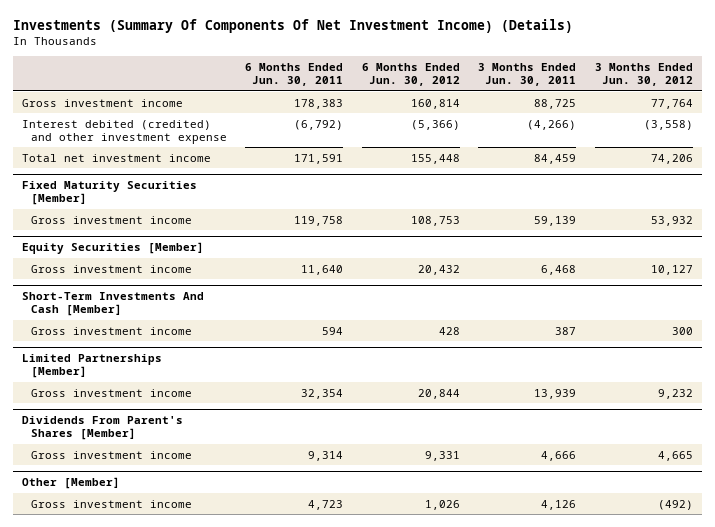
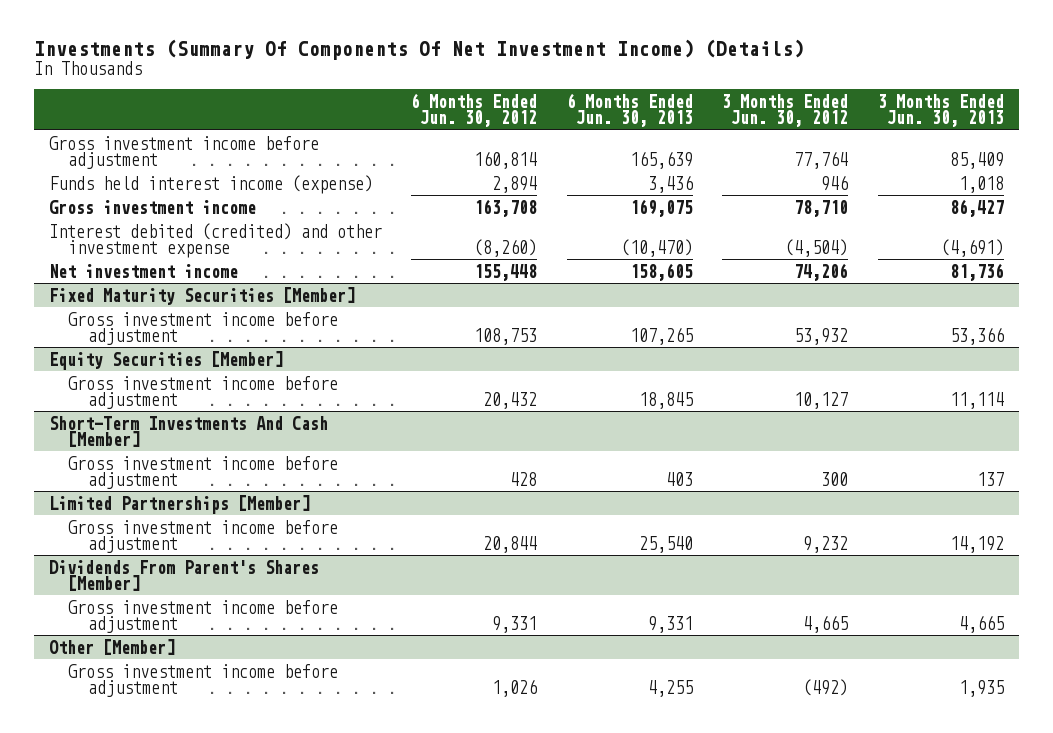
- | 6 Months Ended Jun. 30, 2011 | 6 Months Ended Jun. 30, 2012 | 3 Months Ended Jun. 30, 2011 | 3 Months Ended Jun. 30, 2012
+ | 6 Months Ended Jun. 30, 2012 | 6 Months Ended Jun. 30, 2013 | 3 Months Ended Jun. 30, 2012 | 3 Months Ended Jun. 30, 2013
- Gross investment income | 178,383 | 160,814 | 88,725 | 77,764
- Interest debited (credited) and other investment expense | (6,792) | (5,366) | (4,266) | (3,558)
- Total net investment income | 171,591 | 155,448 | 84,459 | 74,206
+ Gross investment income before adjustment | 160,814 | 165,639 | 77,764 | 85,409
+ Funds held interest income (expense) | 2,894 | 3,436 | 946 | 1,018
+ Gross investment income | 163,708 | 169,075 | 78,710 | 86,427
+ Interest debited (credited) and other investment expense | (8,260) | (10,470) | (4,504) | (4,691)
+ Net investment income | 155,448 | 158,605 | 74,206 | 81,736
@ Fixed Maturity Securities [Member]
- Gross investment income | 119,758 | 108,753 | 59,139 | 53,932
+ Gross investment income before adjustment | 108,753 | 107,265 | 53,932 | 53,366
@ Equity Securities [Member]
- Gross investment income | 11,640 | 20,432 | 6,468 | 10,127
+ Gross investment income before adjustment | 20,432 | 18,845 | 10,127 | 11,114
@ Short-Term Investments And Cash [Member]
- Gross investment income | 594 | 428 | 387 | 300
+ Gross investment income before adjustment | 428 | 403 | 300 | 137
@ Limited Partnerships [Member]
- Gross investment income | 32,354 | 20,844 | 13,939 | 9,232
+ Gross investment income before adjustment | 20,844 | 25,540 | 9,232 | 14,192
@ Dividends From Parent's Shares [Member]
- Gross investment income | 9,314 | 9,331 | 4,666 | 4,665
+ Gross investment income before adjustment | 9,331 | 9,331 | 4,665 | 4,665
@ Other [Member]
- Gross investment income | 4,723 | 1,026 | 4,126 | (492)
+ Gross investment income before adjustment | 1,026 | 4,255 | (492) | 1,935

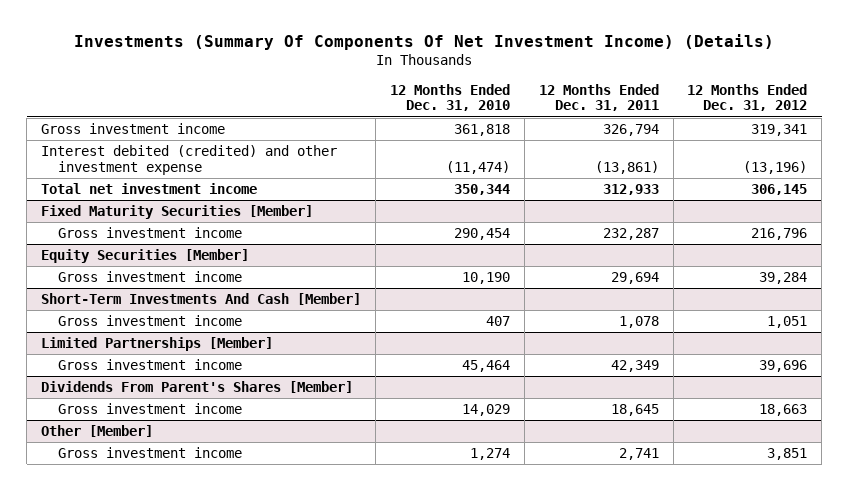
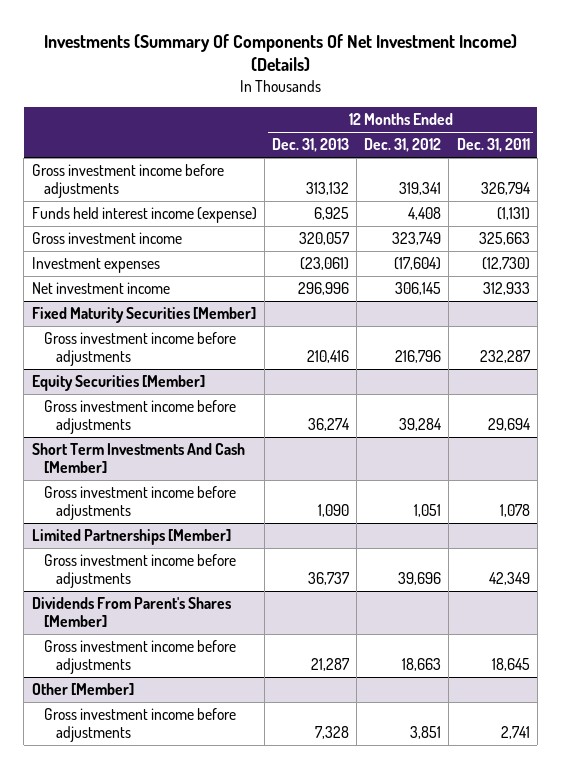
- | 12 Months Ended Dec. 31, 2010 | 12 Months Ended Dec. 31, 2011 | 12 Months Ended Dec. 31, 2012
+ | 12 Months Ended Dec. 31, 2013 | 12 Months Ended Dec. 31, 2012 | 12 Months Ended Dec. 31, 2011
- Gross investment income | 361,818 | 326,794 | 319,341
- Interest debited (credited) and other investment expense | (11,474) | (13,861) | (13,196)
- Total net investment income | 350,344 | 312,933 | 306,145
+ Gross investment income before adjustments | 313,132 | 319,341 | 326,794
+ Funds held interest income (expense) | 6,925 | 4,408 | (1,131)
+ Gross investment income | 320,057 | 323,749 | 325,663
+ Investment expenses | (23,061) | (17,604) | (12,730)
+ Net investment income | 296,996 | 306,145 | 312,933
@ Fixed Maturity Securities [Member]
- Gross investment income | 290,454 | 232,287 | 216,796
+ Gross investment income before adjustments | 210,416 | 216,796 | 232,287
@ Equity Securities [Member]
- Gross investment income | 10,190 | 29,694 | 39,284
- Short-Term Investments And Cash [Member]
- Gross investment income | 407 | 1,078 | 1,051
@ Equity Securities [Member]
+ Gross investment income before adjustments | 36,274 | 39,284 | 29,694
+ Short Term Investments And Cash [Member]
+ Gross investment income before adjustments | 1,090 | 1,051 | 1,078
@ Limited Partnerships [Member]
- Gross investment income | 45,464 | 42,349 | 39,696
+ Gross investment income before adjustments | 36,737 | 39,696 | 42,349
@ Dividends From Parent's Shares [Member]
- Gross investment income | 14,029 | 18,645 | 18,663
+ Gross investment income before adjustments | 21,287 | 18,663 | 18,645
@ Other [Member]
- Gross investment income | 1,274 | 2,741 | 3,851
+ Gross investment income before adjustments | 7,328 | 3,851 | 2,741

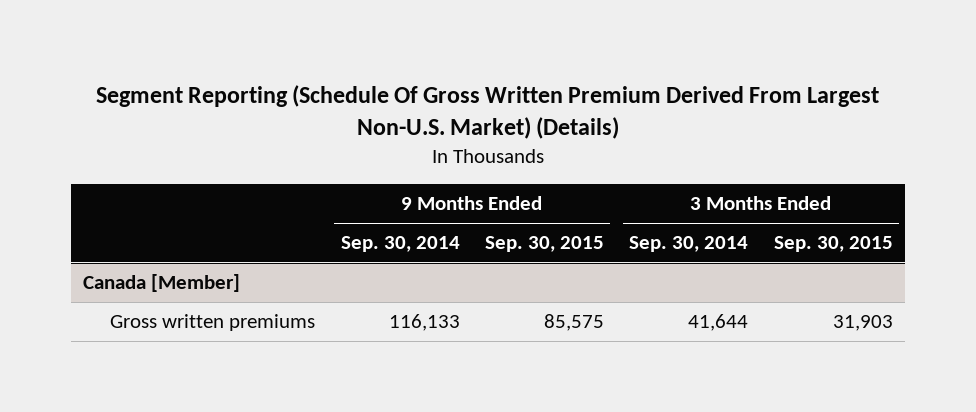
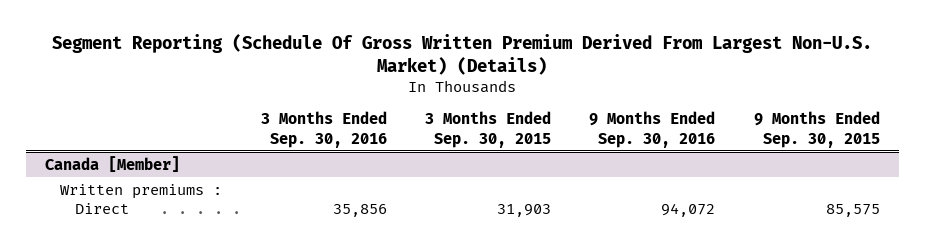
- | 9 Months Ended Sep. 30, 2014 | 9 Months Ended Sep. 30, 2015 | 3 Months Ended Sep. 30, 2014 | 3 Months Ended Sep. 30, 2015
+ | 3 Months Ended Sep. 30, 2016 | 3 Months Ended Sep. 30, 2015 | 9 Months Ended Sep. 30, 2016 | 9 Months Ended Sep. 30, 2015
@ Canada [Member]
- Gross written premiums | 116,133 | 85,575 | 41,644 | 31,903
+ Written premiums : Direct | 35,856 | 31,903 | 94,072 | 85,575

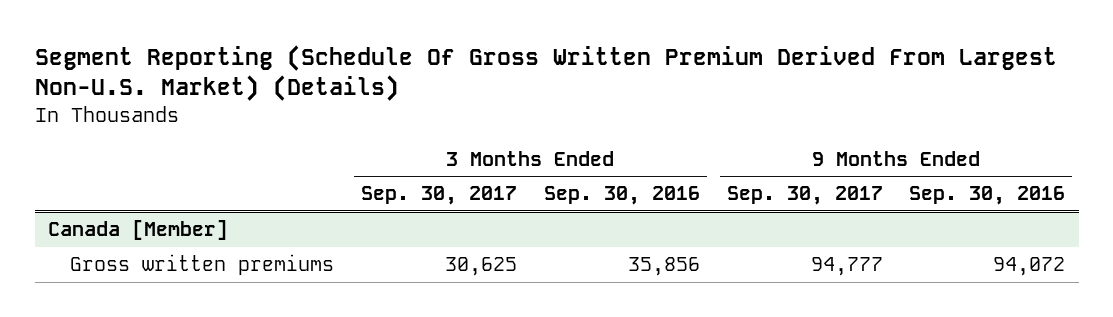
- | 3 Months Ended Sep. 30, 2016 | 3 Months Ended Sep. 30, 2015 | 9 Months Ended Sep. 30, 2016 | 9 Months Ended Sep. 30, 2015
+ | 3 Months Ended Sep. 30, 2017 | 3 Months Ended Sep. 30, 2016 | 9 Months Ended Sep. 30, 2017 | 9 Months Ended Sep. 30, 2016
@ Canada [Member]
- Written premiums : Direct | 35,856 | 31,903 | 94,072 | 85,575
+ Gross written premiums | 30,625 | 35,856 | 94,777 | 94,072

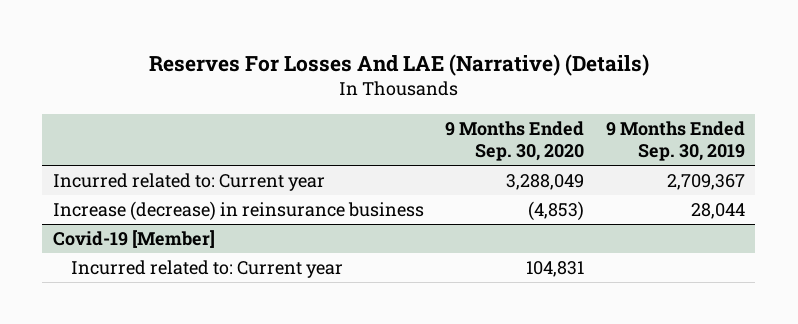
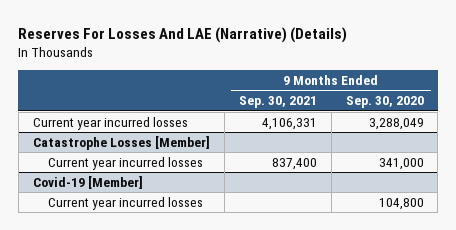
- | 9 Months Ended Sep. 30, 2020 | 9 Months Ended Sep. 30, 2019
+ | 9 Months Ended Sep. 30, 2021 | 9 Months Ended Sep. 30, 2020
- Incurred related to: Current year | 3,288,049 | 2,709,367
- Increase (decrease) in reinsurance business | (4,853) | 28,044
+ Current year incurred losses | 4,106,331 | 3,288,049
+ Catastrophe Losses [Member]
+ Current year incurred losses | 837,400 | 341,000
@ Covid-19 [Member]
- Incurred related to: Current year | 104,831 |
+ Current year incurred losses | | 104,800

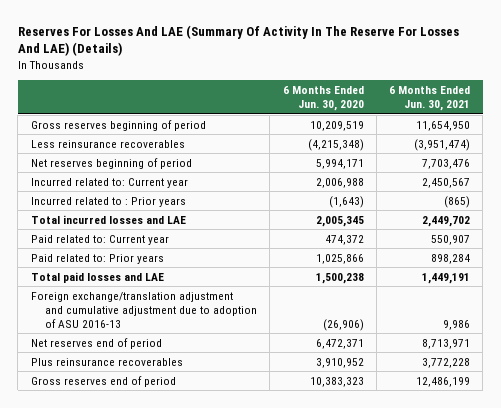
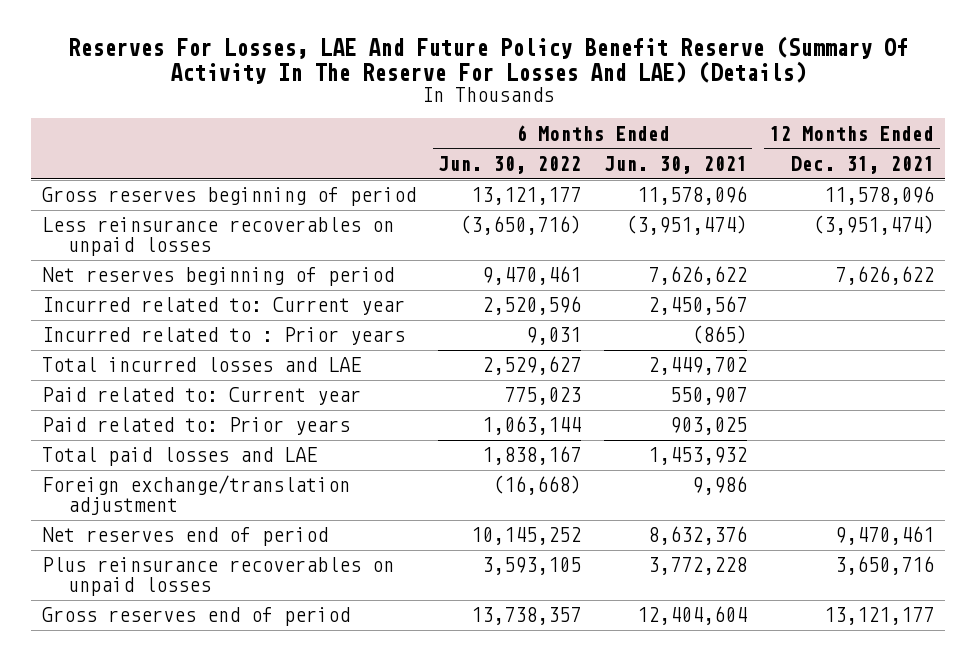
- Reserves For Losses And LAE (Summary Of Activity In The Reserve For Losses And LAE) (Details)
+ Reserves For Losses, LAE And Future Policy Benefit Reserve (Summary Of Activity In The Reserve For Losses And LAE) (Details)
- | 6 Months Ended Jun. 30, 2020 | 6 Months Ended Jun. 30, 2021
+ | 6 Months Ended Jun. 30, 2022 | 6 Months Ended Jun. 30, 2021 | 12 Months Ended Dec. 31, 2021
- Gross reserves beginning of period | 10,209,519 | 11,654,950
- Less reinsurance recoverables | (4,215,348) | (3,951,474)
- Net reserves beginning of period | 5,994,171 | 7,703,476
+ Gross reserves beginning of period | 13,121,177 | 11,578,096 | 11,578,096
+ Less reinsurance recoverables on unpaid losses | (3,650,716) | (3,951,474) | (3,951,474)
+ Net reserves beginning of period | 9,470,461 | 7,626,622 | 7,626,622
- Paid related to: Prior years | 1,025,866 | 898,284
- Total paid losses and LAE | 1,500,238 | 1,449,191
- Foreign exchange/translation adjustment and cumulative adjustment due to adoption of ASU 2016-13 | (26,906) | 9,986
- Net reserves end of period | 6,472,371 | 8,713,971
- Plus reinsurance recoverables | 3,910,952 | 3,772,228
- Gross reserves end of period | 10,383,323 | 12,486,199
+ Paid related to: Prior years | 1,063,144 | 903,025 |
+ Total paid losses and LAE | 1,838,167 | 1,453,932 |
+ Foreign exchange/translation adjustment | (16,668) | 9,986 |
+ Net reserves end of period | 10,145,252 | 8,632,376 | 9,470,461
+ Plus reinsurance recoverables on unpaid losses | 3,593,105 | 3,772,228 | 3,650,716
+ Gross reserves end of period | 13,738,357 | 12,404,604 | 13,121,177

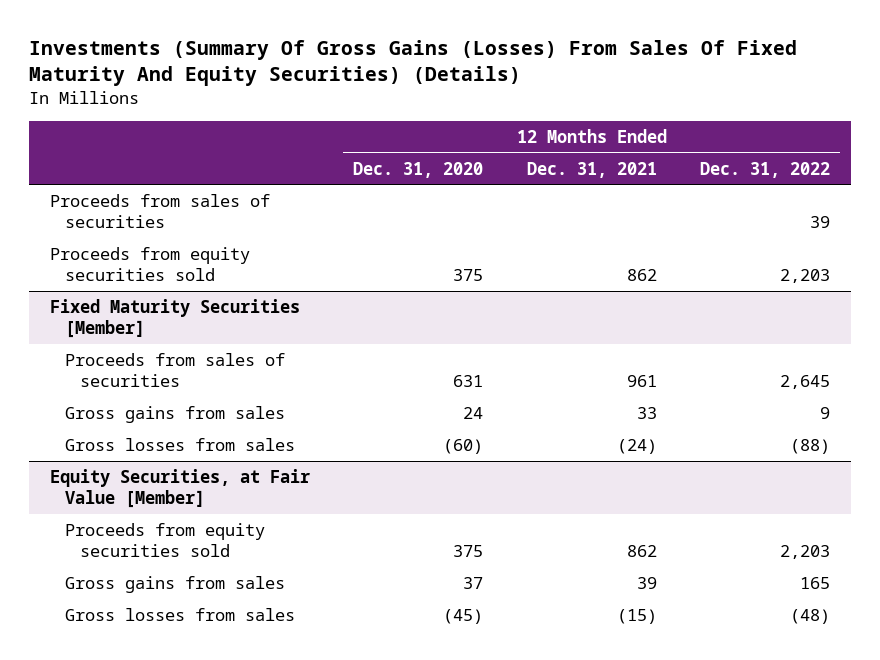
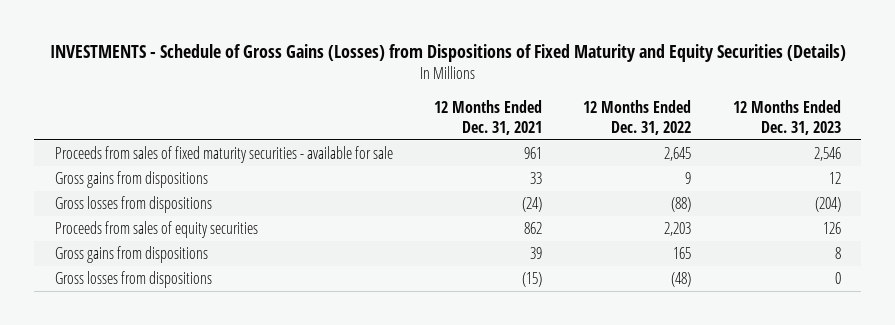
- Investments (Summary Of Gross Gains (Losses) From Sales Of Fixed Maturity And Equity Securities) (Details)
+ INVESTMENTS - Schedule of Gross Gains (Losses) from Dispositions of Fixed Maturity and Equity Securities (Details)
- | 12 Months Ended Dec. 31, 2020 | 12 Months Ended Dec. 31, 2021 | 12 Months Ended Dec. 31, 2022
+ | 12 Months Ended Dec. 31, 2021 | 12 Months Ended Dec. 31, 2022 | 12 Months Ended Dec. 31, 2023
- Proceeds from sales of securities | | | 39
- Proceeds from equity securities sold | 375 | 862 | 2,203
- Fixed Maturity Securities [Member]
- Proceeds from sales of securities | 631 | 961 | 2,645
- Gross gains from sales | 24 | 33 | 9
- Gross losses from sales | (60) | (24) | (88)
- Equity Securities, at Fair Value [Member]
- Proceeds from equity securities sold | 375 | 862 | 2,203
- Gross gains from sales | 37 | 39 | 165
- Gross losses from sales | (45) | (15) | (48)
+ Proceeds from sales of fixed maturity securities - available for sale | 961 | 2,645 | 2,546
+ Gross gains from dispositions | 33 | 9 | 12
+ Gross losses from dispositions | (24) | (88) | (204)
+ Proceeds from sales of equity securities | 862 | 2,203 | 126
+ Gross gains from dispositions | 39 | 165 | 8
+ Gross losses from dispositions | (15) | (48) | 0

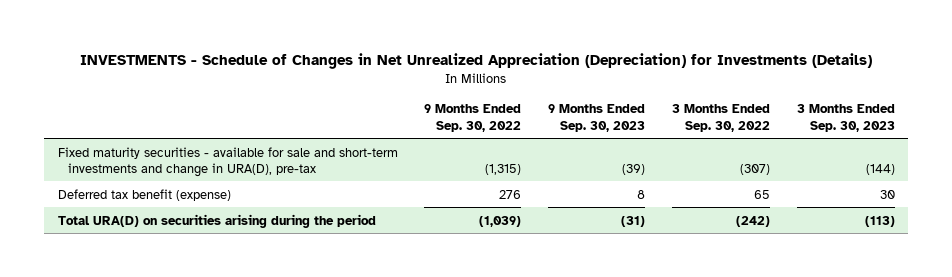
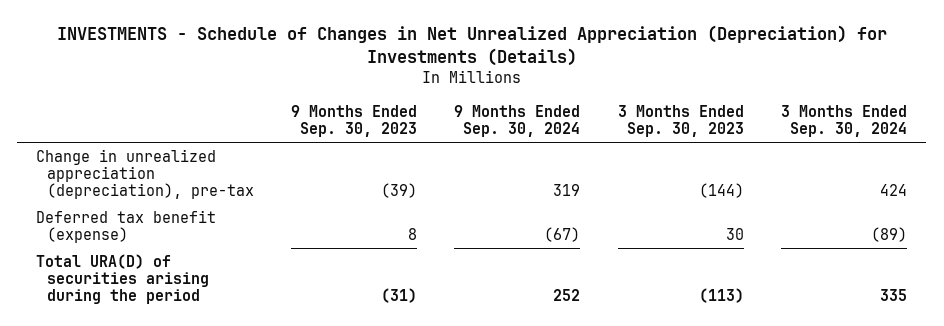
- | 9 Months Ended Sep. 30, 2022 | 9 Months Ended Sep. 30, 2023 | 3 Months Ended Sep. 30, 2022 | 3 Months Ended Sep. 30, 2023
+ | 9 Months Ended Sep. 30, 2023 | 9 Months Ended Sep. 30, 2024 | 3 Months Ended Sep. 30, 2023 | 3 Months Ended Sep. 30, 2024
- Fixed maturity securities - available for sale and short-term investments and change in URA(D), pre-tax | (1,315) | (39) | (307) | (144)
+ Change in unrealized appreciation (depreciation), pre-tax | (39) | 319 | (144) | 424
- Total URA(D) on securities arising during the period | (1,039) | (31) | (242) | (113)
+ Total URA(D) of securities arising during the period | (31) | 252 | (113) | 335

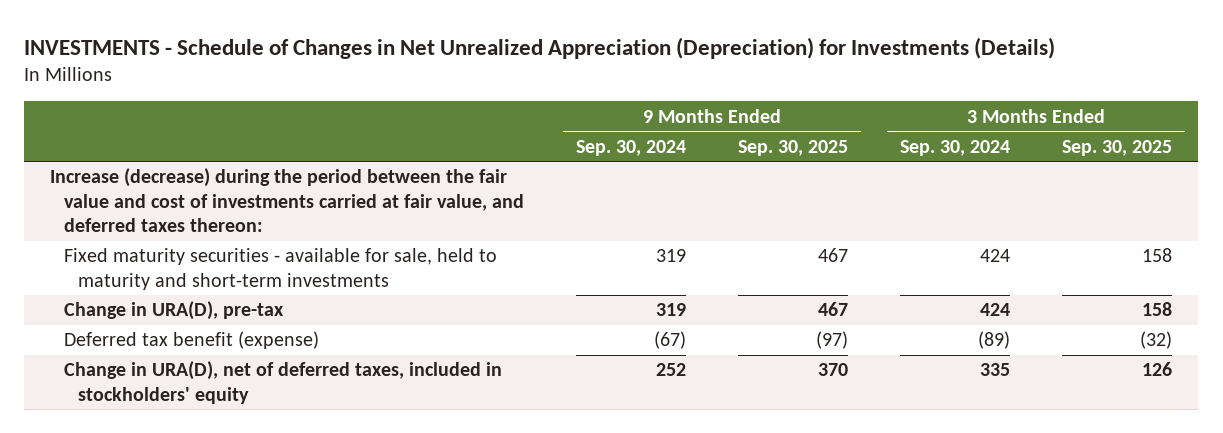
- | 9 Months Ended Sep. 30, 2023 | 9 Months Ended Sep. 30, 2024 | 3 Months Ended Sep. 30, 2023 | 3 Months Ended Sep. 30, 2024
+ | 9 Months Ended Sep. 30, 2024 | 9 Months Ended Sep. 30, 2025 | 3 Months Ended Sep. 30, 2024 | 3 Months Ended Sep. 30, 2025
- Change in unrealized appreciation (depreciation), pre-tax | (39) | 319 | (144) | 424
+ Increase (decrease) during the period between the fair value and cost of investments carried at fair value, and deferred taxes thereon:
+ Fixed maturity securities - available for sale, held to maturity and short-term investments | 319 | 467 | 424 | 158
+ Change in URA(D), pre-tax | 319 | 467 | 424 | 158
- Total URA(D) of securities arising during the period | (31) | 252 | (113) | 335
+ Change in URA(D), net of deferred taxes, included in stockholders' equity | 252 | 370 | 335 | 126

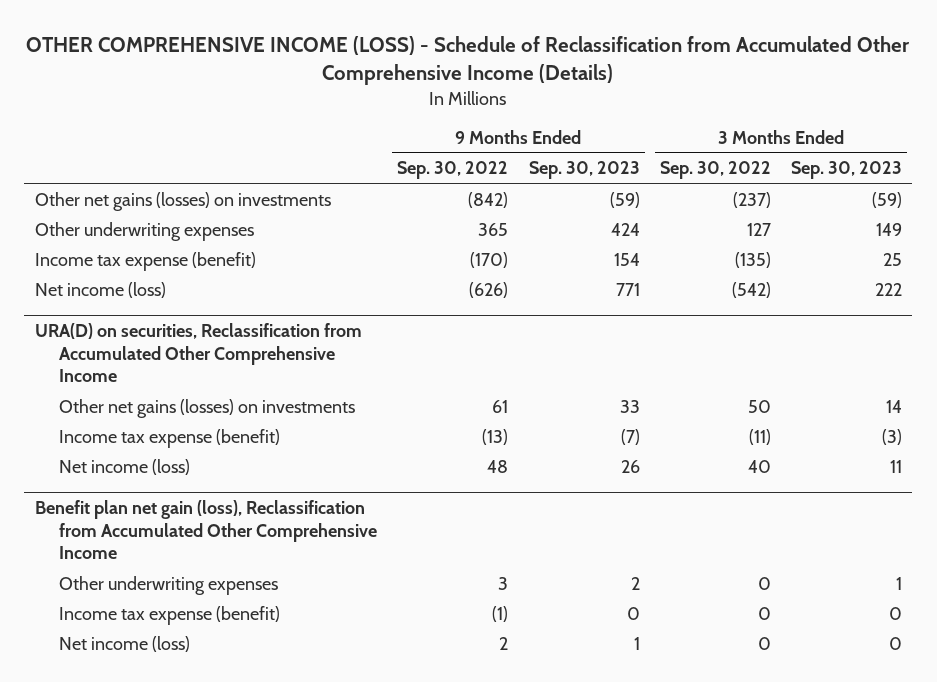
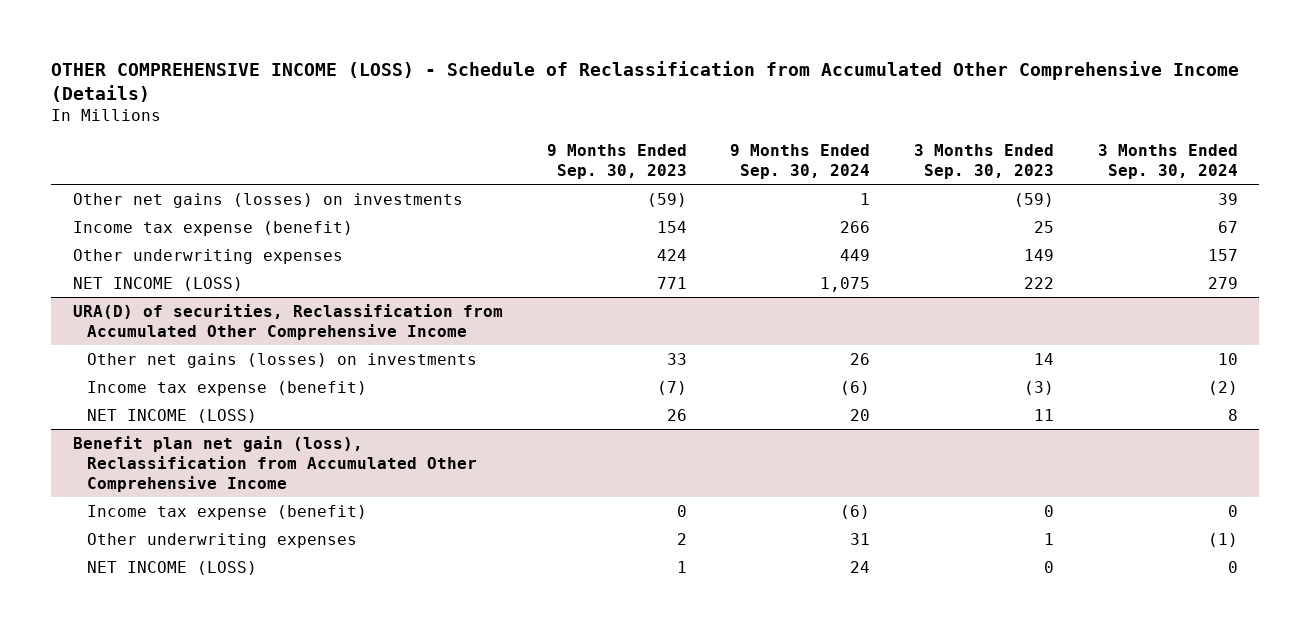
- | 9 Months Ended Sep. 30, 2022 | 9 Months Ended Sep. 30, 2023 | 3 Months Ended Sep. 30, 2022 | 3 Months Ended Sep. 30, 2023
+ | 9 Months Ended Sep. 30, 2023 | 9 Months Ended Sep. 30, 2024 | 3 Months Ended Sep. 30, 2023 | 3 Months Ended Sep. 30, 2024
- Net income (loss) | (626) | 771 | (542) | 222
- URA(D) on securities, Reclassification from Accumulated Other Comprehensive Income
moved down: Other underwriting expenses | 424 | 449 | 149 | 157
+ NET INCOME (LOSS) | 771 | 1,075 | 222 | 279
+ URA(D) of securities, Reclassification from Accumulated Other Comprehensive Income
- Net income (loss) | 48 | 26 | 40 | 11
+ NET INCOME (LOSS) | 26 | 20 | 11 | 8
@ Benefit plan net gain (loss), Reclassification from Accumulated Other Comprehensive Income
- Net income (loss) | 2 | 1 | 0 | 0
moved down: Other underwriting expenses | 2 | 31 | 1 | (1)
+ NET INCOME (LOSS) | 1 | 24 | 0 | 0

